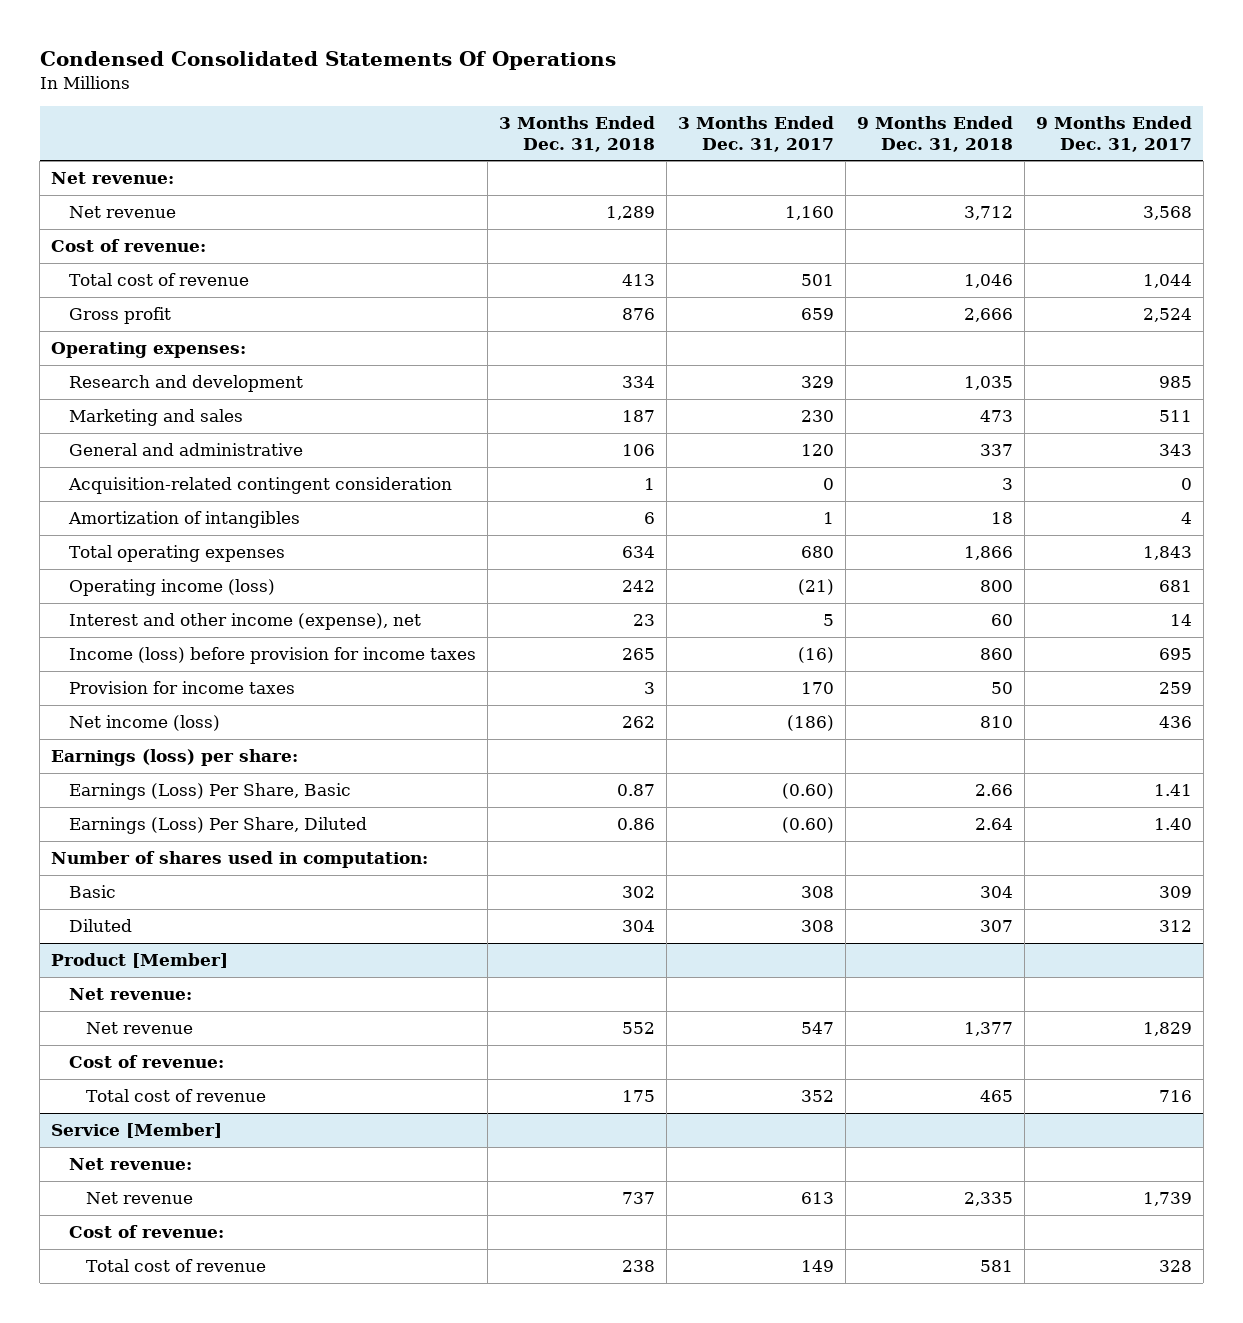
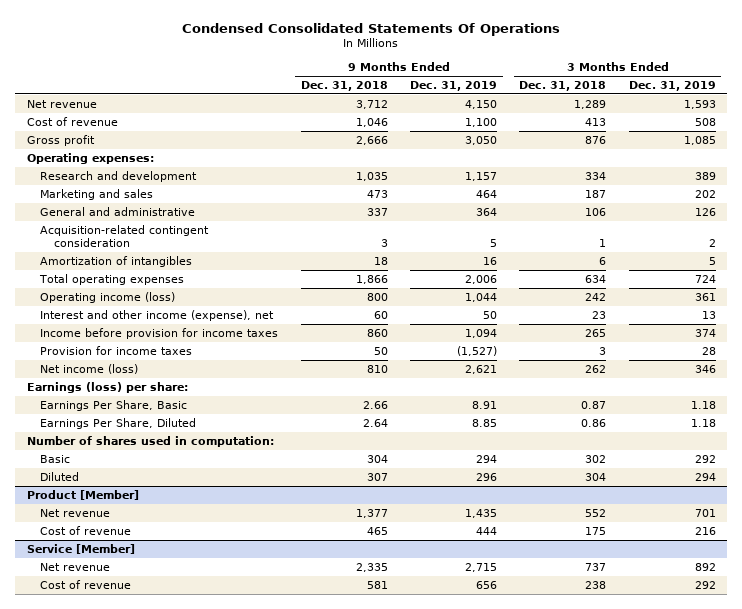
- | 3 Months Ended Dec. 31, 2018 | 3 Months Ended Dec. 31, 2017 | 9 Months Ended Dec. 31, 2018 | 9 Months Ended Dec. 31, 2017
+ | 9 Months Ended Dec. 31, 2018 | 9 Months Ended Dec. 31, 2019 | 3 Months Ended Dec. 31, 2018 | 3 Months Ended Dec. 31, 2019
- Net revenue:
- Cost of revenue:
- Total cost of revenue | 413 | 501 | 1,046 | 1,044
+ Cost of revenue | 1,046 | 1,100 | 413 | 508
- Income (loss) before provision for income taxes | 265 | (16) | 860 | 695
+ Income before provision for income taxes | 860 | 1,094 | 265 | 374
- Earnings (Loss) Per Share, Basic | 0.87 | (0.60) | 2.66 | 1.41
- Earnings (Loss) Per Share, Diluted | 0.86 | (0.60) | 2.64 | 1.40
+ Earnings Per Share, Basic | 2.66 | 8.91 | 0.87 | 1.18
+ Earnings Per Share, Diluted | 2.64 | 8.85 | 0.86 | 1.18
@ Product [Member]
- Net revenue:
- Cost of revenue:
- Total cost of revenue | 175 | 352 | 465 | 716
+ Cost of revenue | 465 | 444 | 175 | 216
@ Service [Member]
- Net revenue:
- Cost of revenue:
- Total cost of revenue | 238 | 149 | 581 | 328
+ Cost of revenue | 581 | 656 | 238 | 292

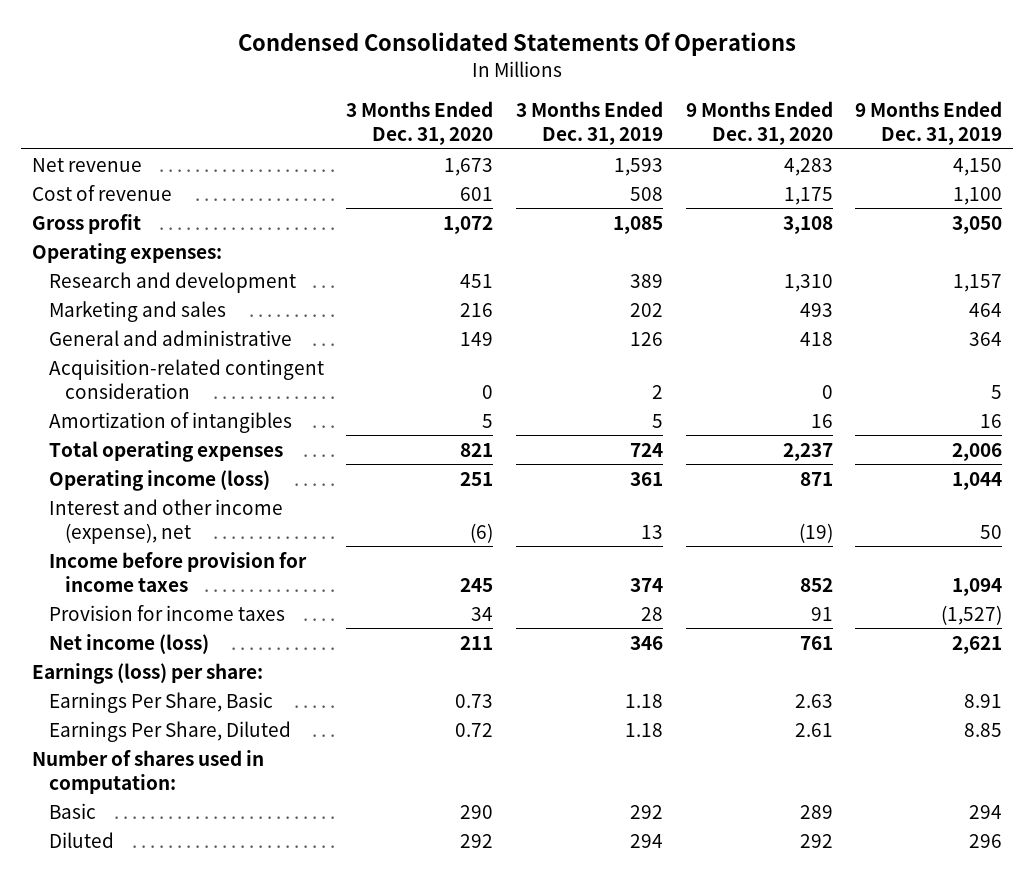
- | 9 Months Ended Dec. 31, 2018 | 9 Months Ended Dec. 31, 2019 | 3 Months Ended Dec. 31, 2018 | 3 Months Ended Dec. 31, 2019
+ | 3 Months Ended Dec. 31, 2020 | 3 Months Ended Dec. 31, 2019 | 9 Months Ended Dec. 31, 2020 | 9 Months Ended Dec. 31, 2019
- Product [Member]
- Net revenue | 1,377 | 1,435 | 552 | 701
- Cost of revenue | 465 | 444 | 175 | 216
- Service [Member]
- Net revenue | 2,335 | 2,715 | 737 | 892
- Cost of revenue | 581 | 656 | 238 | 292

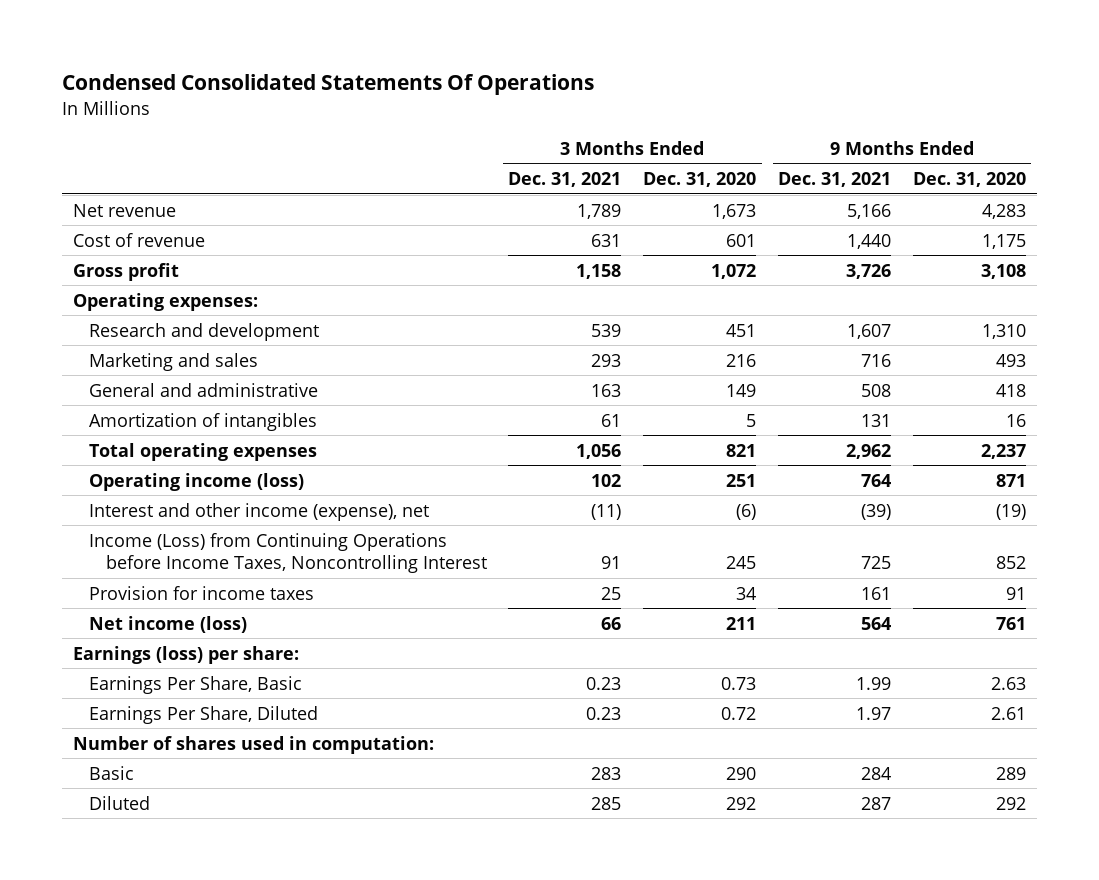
- | 3 Months Ended Dec. 31, 2020 | 3 Months Ended Dec. 31, 2019 | 9 Months Ended Dec. 31, 2020 | 9 Months Ended Dec. 31, 2019
+ | 3 Months Ended Dec. 31, 2021 | 3 Months Ended Dec. 31, 2020 | 9 Months Ended Dec. 31, 2021 | 9 Months Ended Dec. 31, 2020
- Acquisition-related contingent consideration | 0 | 2 | 0 | 5
- Income before provision for income taxes | 245 | 374 | 852 | 1,094
+ Income (Loss) from Continuing Operations before Income Taxes, Noncontrolling Interest | 91 | 245 | 725 | 852

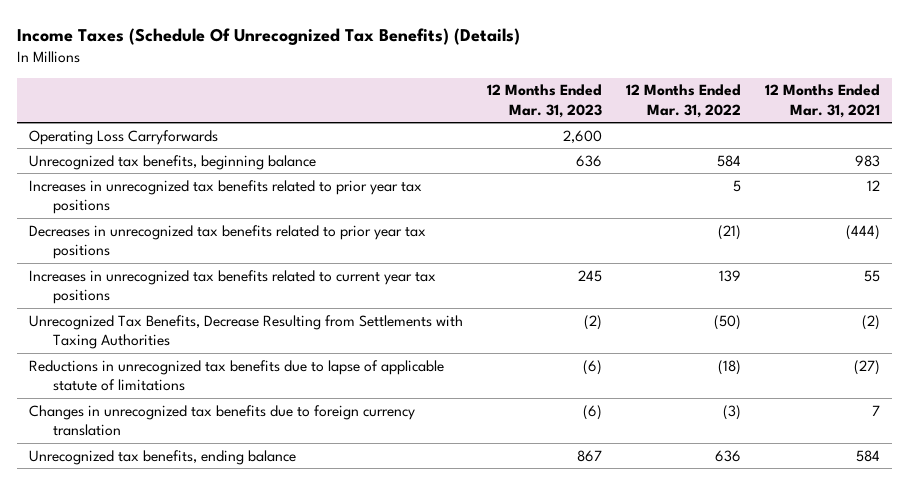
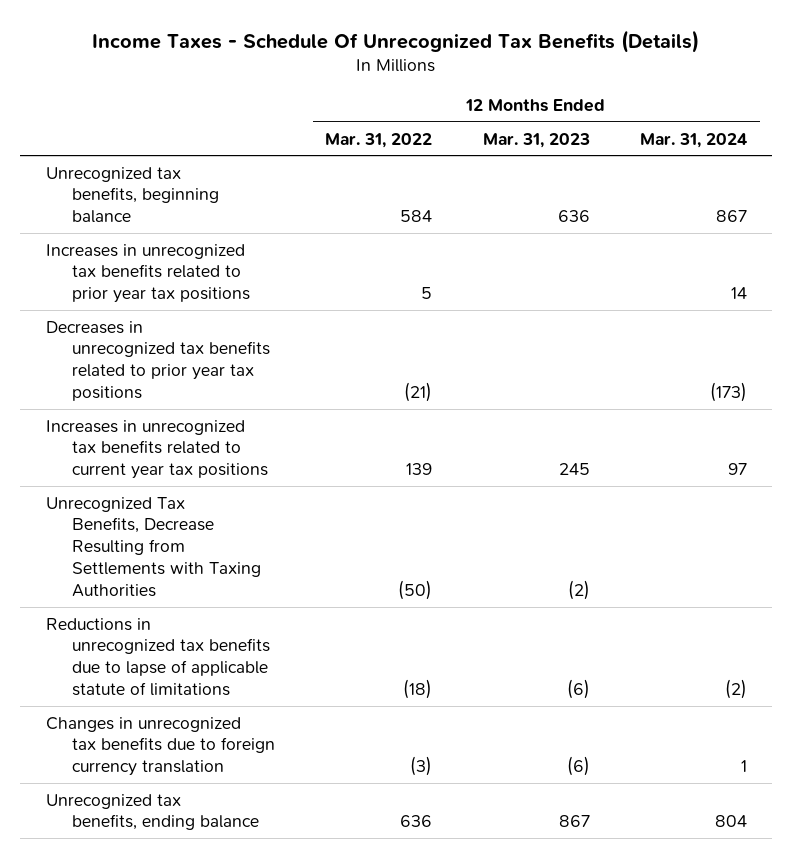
- Income Taxes (Schedule Of Unrecognized Tax Benefits) (Details)
+ Income Taxes - Schedule Of Unrecognized Tax Benefits (Details)
- | 12 Months Ended Mar. 31, 2023 | 12 Months Ended Mar. 31, 2022 | 12 Months Ended Mar. 31, 2021
+ | 12 Months Ended Mar. 31, 2022 | 12 Months Ended Mar. 31, 2023 | 12 Months Ended Mar. 31, 2024
- Operating Loss Carryforwards | 2,600 | |

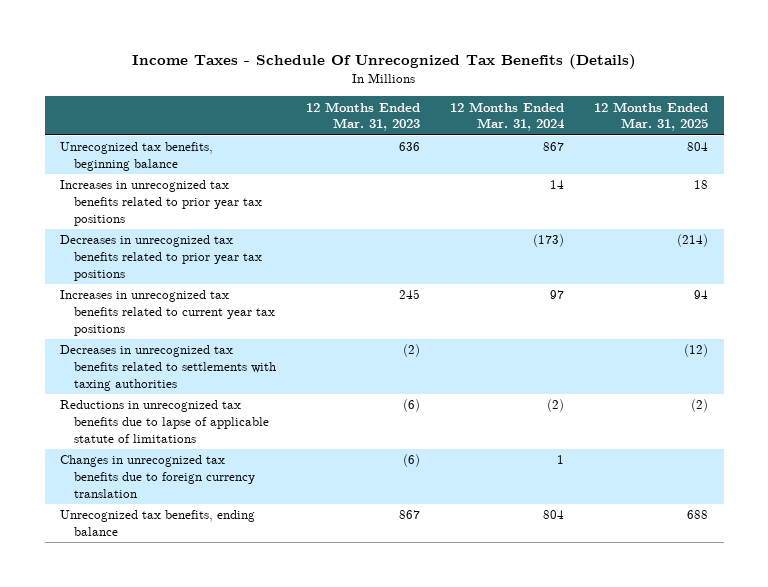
- | 12 Months Ended Mar. 31, 2022 | 12 Months Ended Mar. 31, 2023 | 12 Months Ended Mar. 31, 2024
+ | 12 Months Ended Mar. 31, 2023 | 12 Months Ended Mar. 31, 2024 | 12 Months Ended Mar. 31, 2025
- Unrecognized Tax Benefits, Decrease Resulting from Settlements with Taxing Authorities | (50) | (2) |
+ Decreases in unrecognized tax benefits related to settlements with taxing authorities | (2) | | (12)

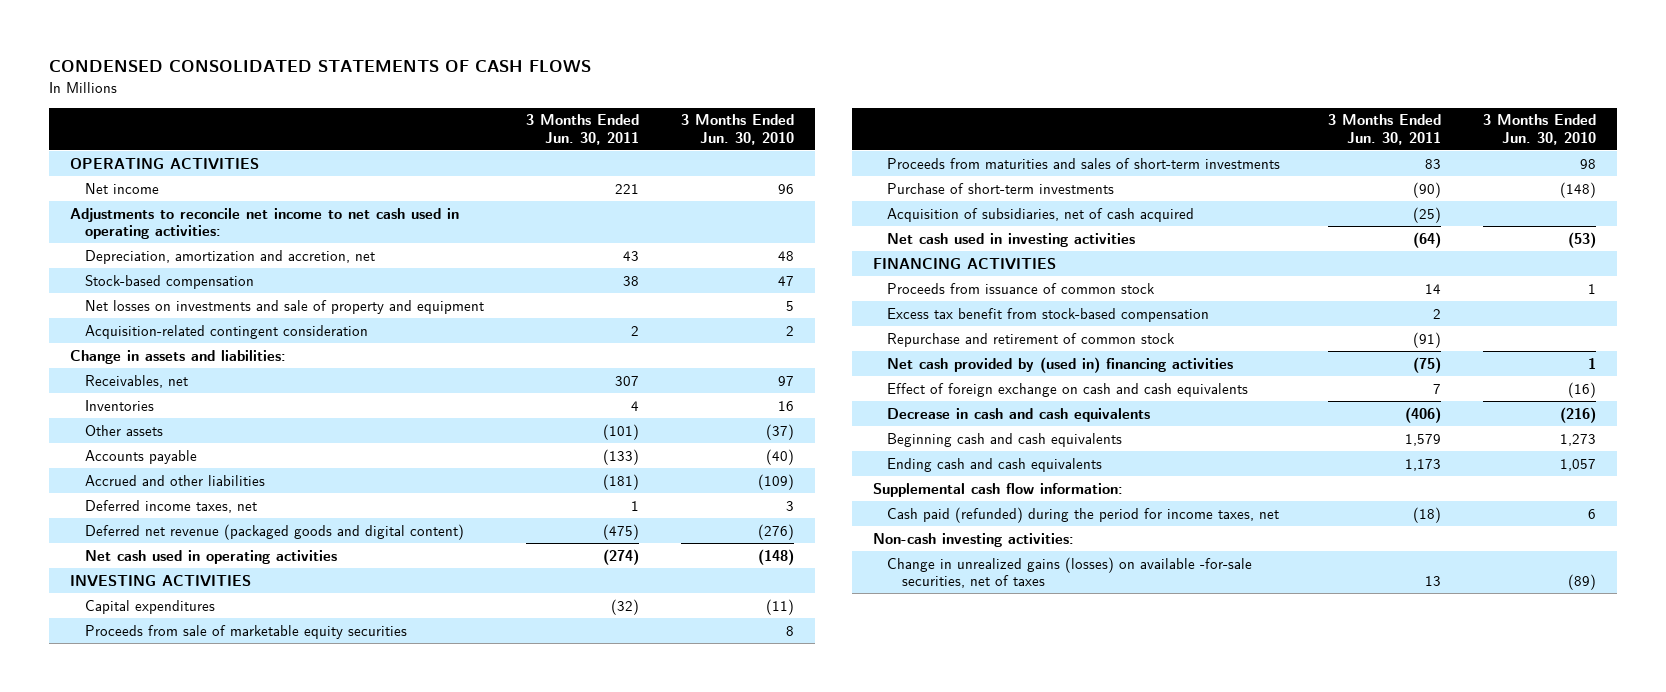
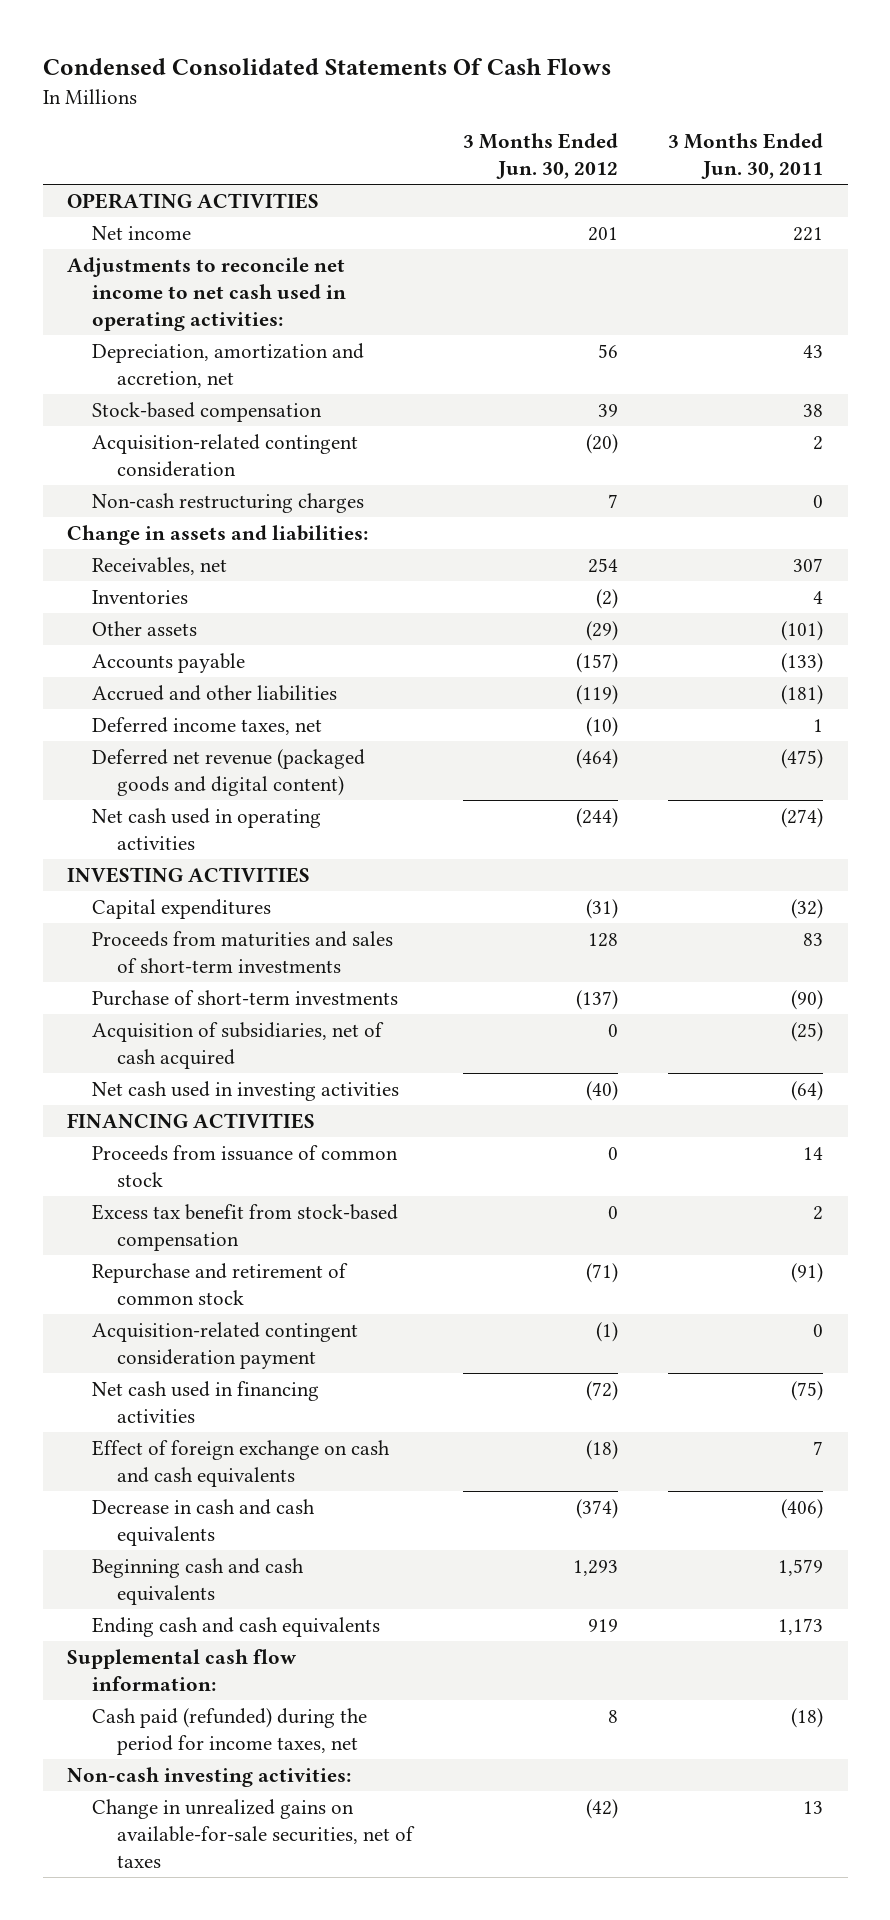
- CONDENSED CONSOLIDATED STATEMENTS OF CASH FLOWS
+ Condensed Consolidated Statements Of Cash Flows
- | 3 Months Ended Jun. 30, 2011 | 3 Months Ended Jun. 30, 2010
+ | 3 Months Ended Jun. 30, 2012 | 3 Months Ended Jun. 30, 2011
- Net losses on investments and sale of property and equipment | | 5
+ Non-cash restructuring charges | 7 | 0
- Proceeds from sale of marketable equity securities | | 8
- Net cash provided by (used in) financing activities | (75) | 1
+ Acquisition-related contingent consideration payment | (1) | 0
+ Net cash used in financing activities | (72) | (75)
- Change in unrealized gains (losses) on available -for-sale securities, net of taxes | 13 | (89)
+ Change in unrealized gains on available-for-sale securities, net of taxes | (42) | 13

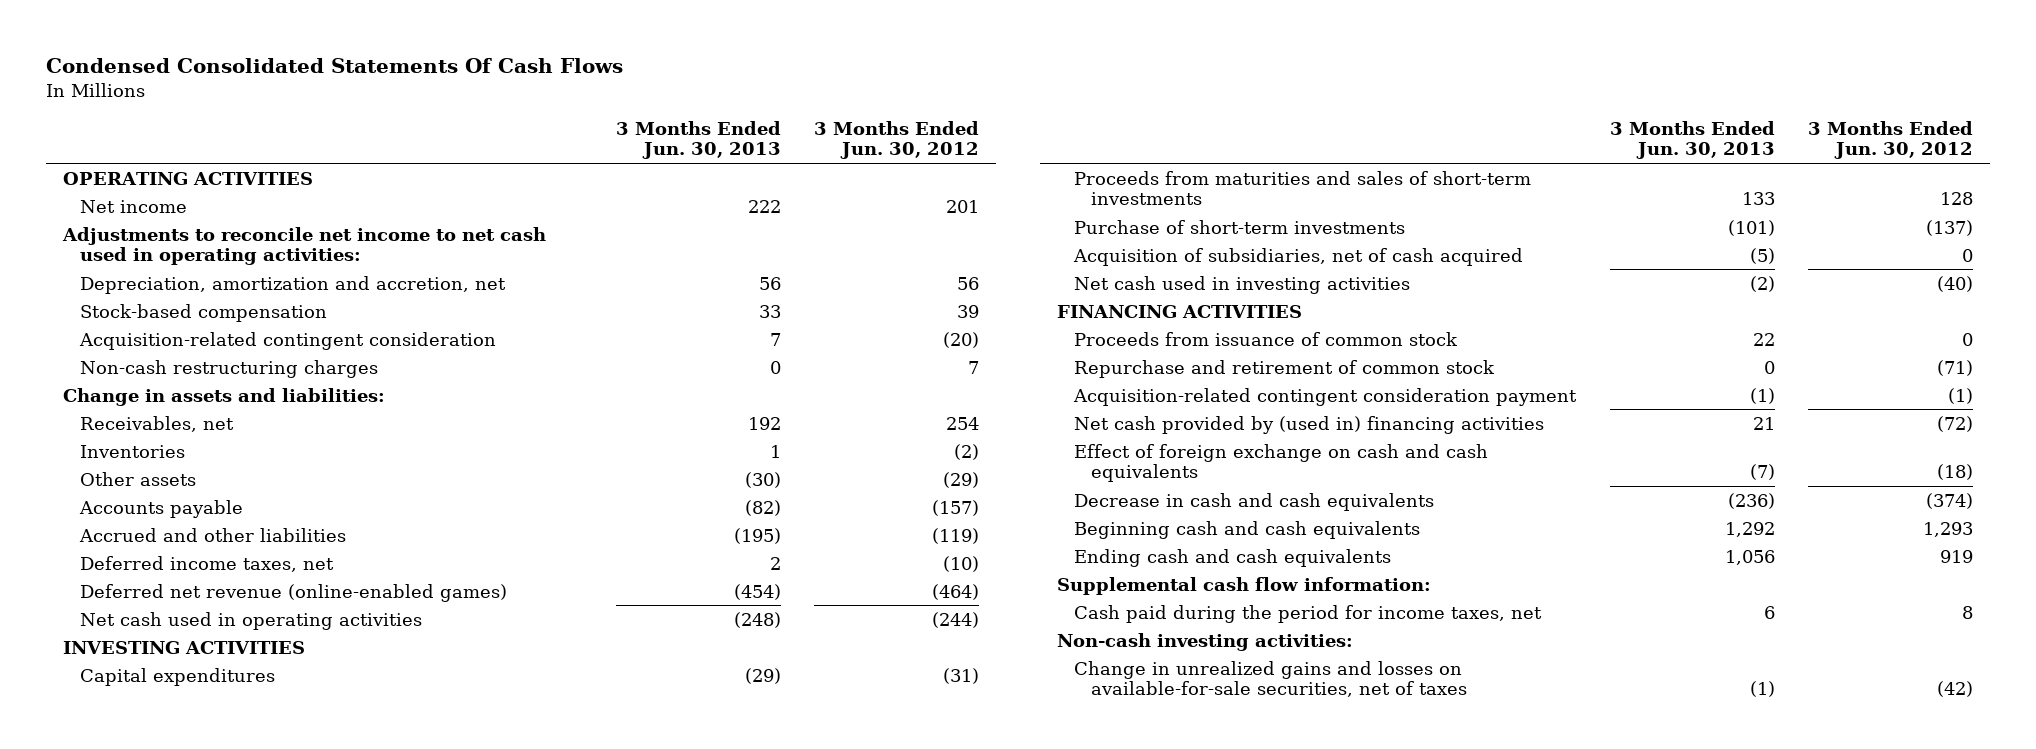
- | 3 Months Ended Jun. 30, 2012 | 3 Months Ended Jun. 30, 2011
+ | 3 Months Ended Jun. 30, 2013 | 3 Months Ended Jun. 30, 2012
- Deferred net revenue (packaged goods and digital content) | (464) | (475)
+ Deferred net revenue (online-enabled games) | (454) | (464)
- Excess tax benefit from stock-based compensation | 0 | 2
- Net cash used in financing activities | (72) | (75)
+ Net cash provided by (used in) financing activities | 21 | (72)
- Cash paid (refunded) during the period for income taxes, net | 8 | (18)
+ Cash paid during the period for income taxes, net | 6 | 8
- Change in unrealized gains on available-for-sale securities, net of taxes | (42) | 13
+ Change in unrealized gains and losses on available-for-sale securities, net of taxes | (1) | (42)

